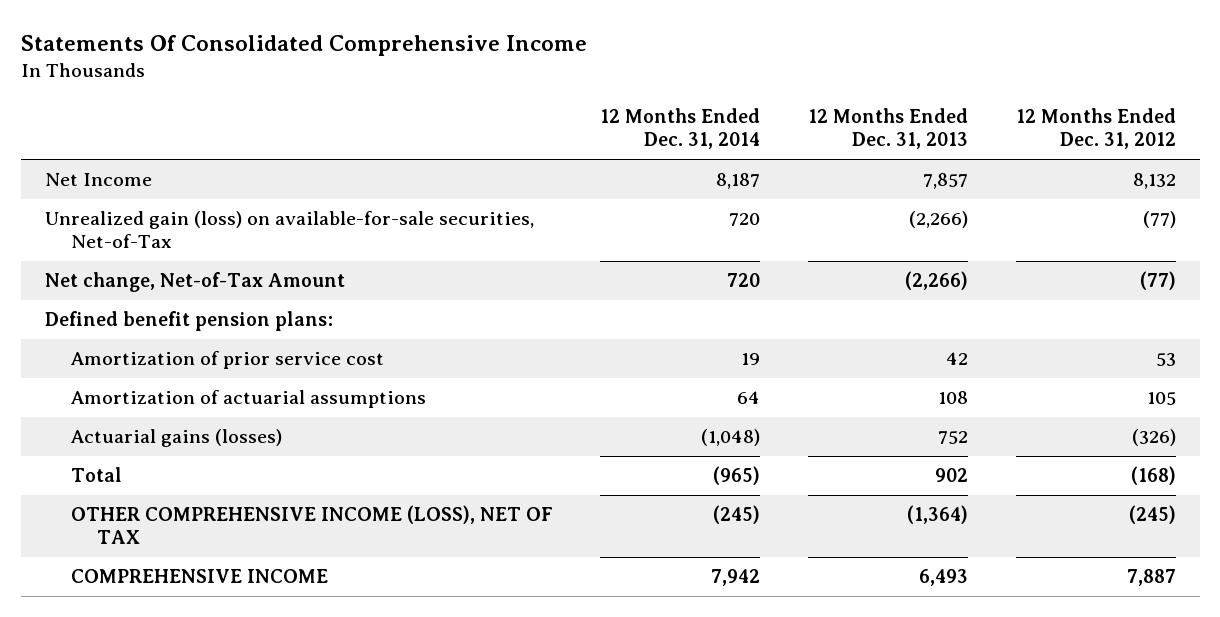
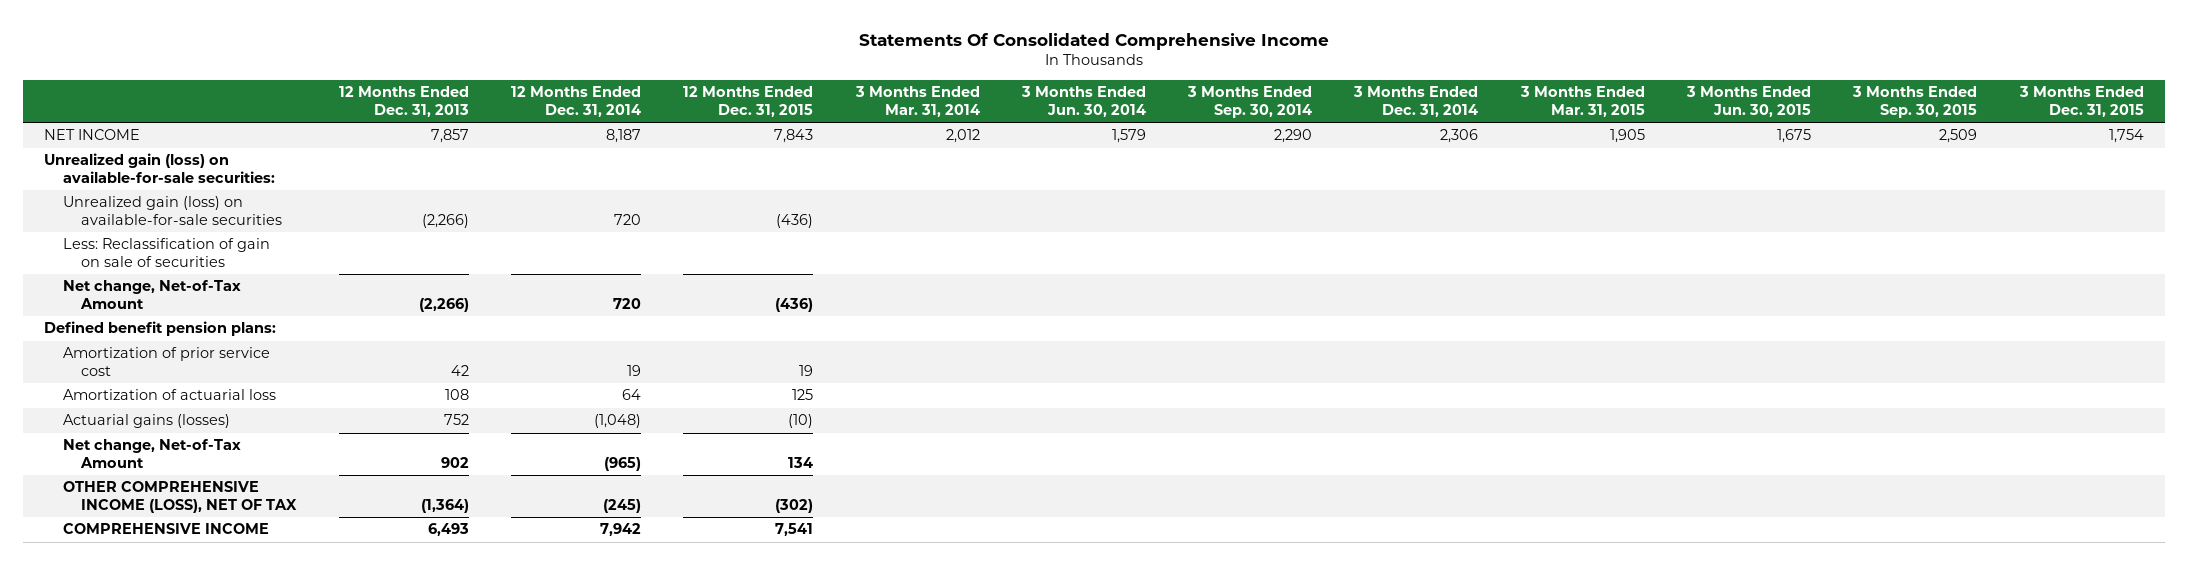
- | 12 Months Ended Dec. 31, 2014 | 12 Months Ended Dec. 31, 2013 | 12 Months Ended Dec. 31, 2012
+ | 12 Months Ended Dec. 31, 2013 | 12 Months Ended Dec. 31, 2014 | 12 Months Ended Dec. 31, 2015 | 3 Months Ended Mar. 31, 2014 | 3 Months Ended Jun. 30, 2014 | 3 Months Ended Sep. 30, 2014 | 3 Months Ended Dec. 31, 2014 | 3 Months Ended Mar. 31, 2015 | 3 Months Ended Jun. 30, 2015 | 3 Months Ended Sep. 30, 2015 | 3 Months Ended Dec. 31, 2015
- Net Income | 8,187 | 7,857 | 8,132
- Unrealized gain (loss) on available-for-sale securities, Net-of-Tax | 720 | (2,266) | (77)
+ NET INCOME | 7,857 | 8,187 | 7,843 | 2,012 | 1,579 | 2,290 | 2,306 | 1,905 | 1,675 | 2,509 | 1,754
+ Unrealized gain (loss) on available-for-sale securities:
+ Unrealized gain (loss) on available-for-sale securities | (2,266) | 720 | (436) | | | | | | | |
+ Less: Reclassification of gain on sale of securities
- Amortization of actuarial assumptions | 64 | 108 | 105
+ Amortization of actuarial loss | 108 | 64 | 125 | | | | | | | |
- Total | (965) | 902 | (168)
+ Net change, Net-of-Tax Amount | 902 | (965) | 134 | | | | | | | |

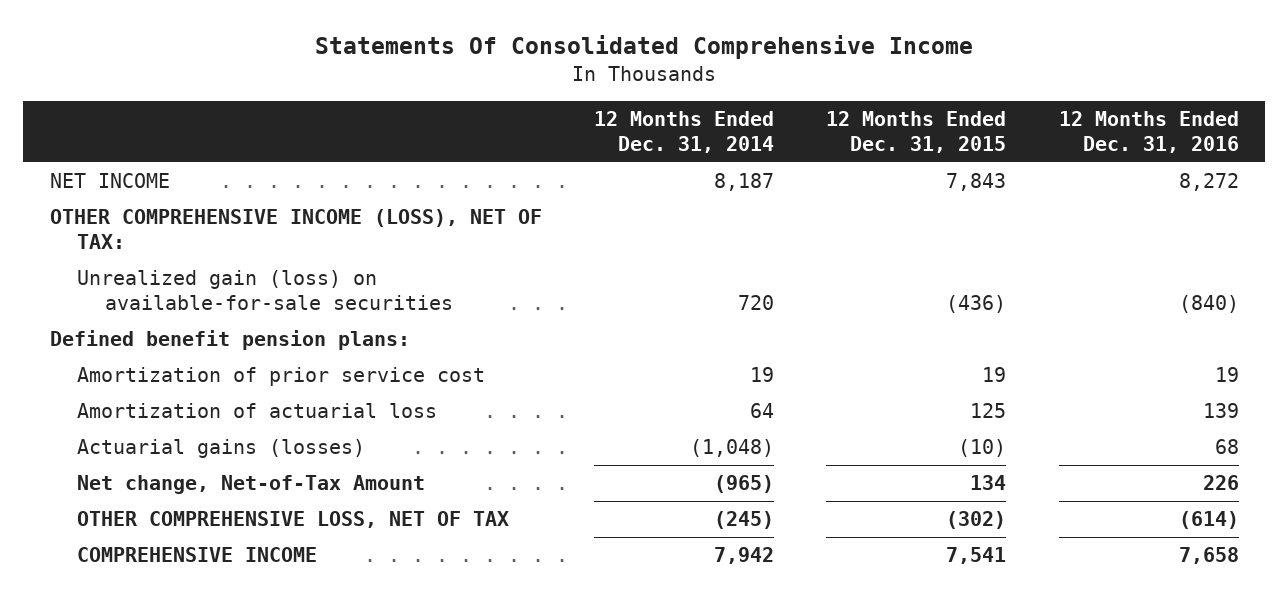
- | 12 Months Ended Dec. 31, 2013 | 12 Months Ended Dec. 31, 2014 | 12 Months Ended Dec. 31, 2015 | 3 Months Ended Mar. 31, 2014 | 3 Months Ended Jun. 30, 2014 | 3 Months Ended Sep. 30, 2014 | 3 Months Ended Dec. 31, 2014 | 3 Months Ended Mar. 31, 2015 | 3 Months Ended Jun. 30, 2015 | 3 Months Ended Sep. 30, 2015 | 3 Months Ended Dec. 31, 2015
+ | 12 Months Ended Dec. 31, 2014 | 12 Months Ended Dec. 31, 2015 | 12 Months Ended Dec. 31, 2016
- Unrealized gain (loss) on available-for-sale securities:
+ OTHER COMPREHENSIVE INCOME (LOSS), NET OF TAX:
- Less: Reclassification of gain on sale of securities
- Net change, Net-of-Tax Amount | (2,266) | 720 | (436) | | | | | | | |
- OTHER COMPREHENSIVE INCOME (LOSS), NET OF TAX | (1,364) | (245) | (302) | | | | | | | |
+ OTHER COMPREHENSIVE LOSS, NET OF TAX | (245) | (302) | (614)

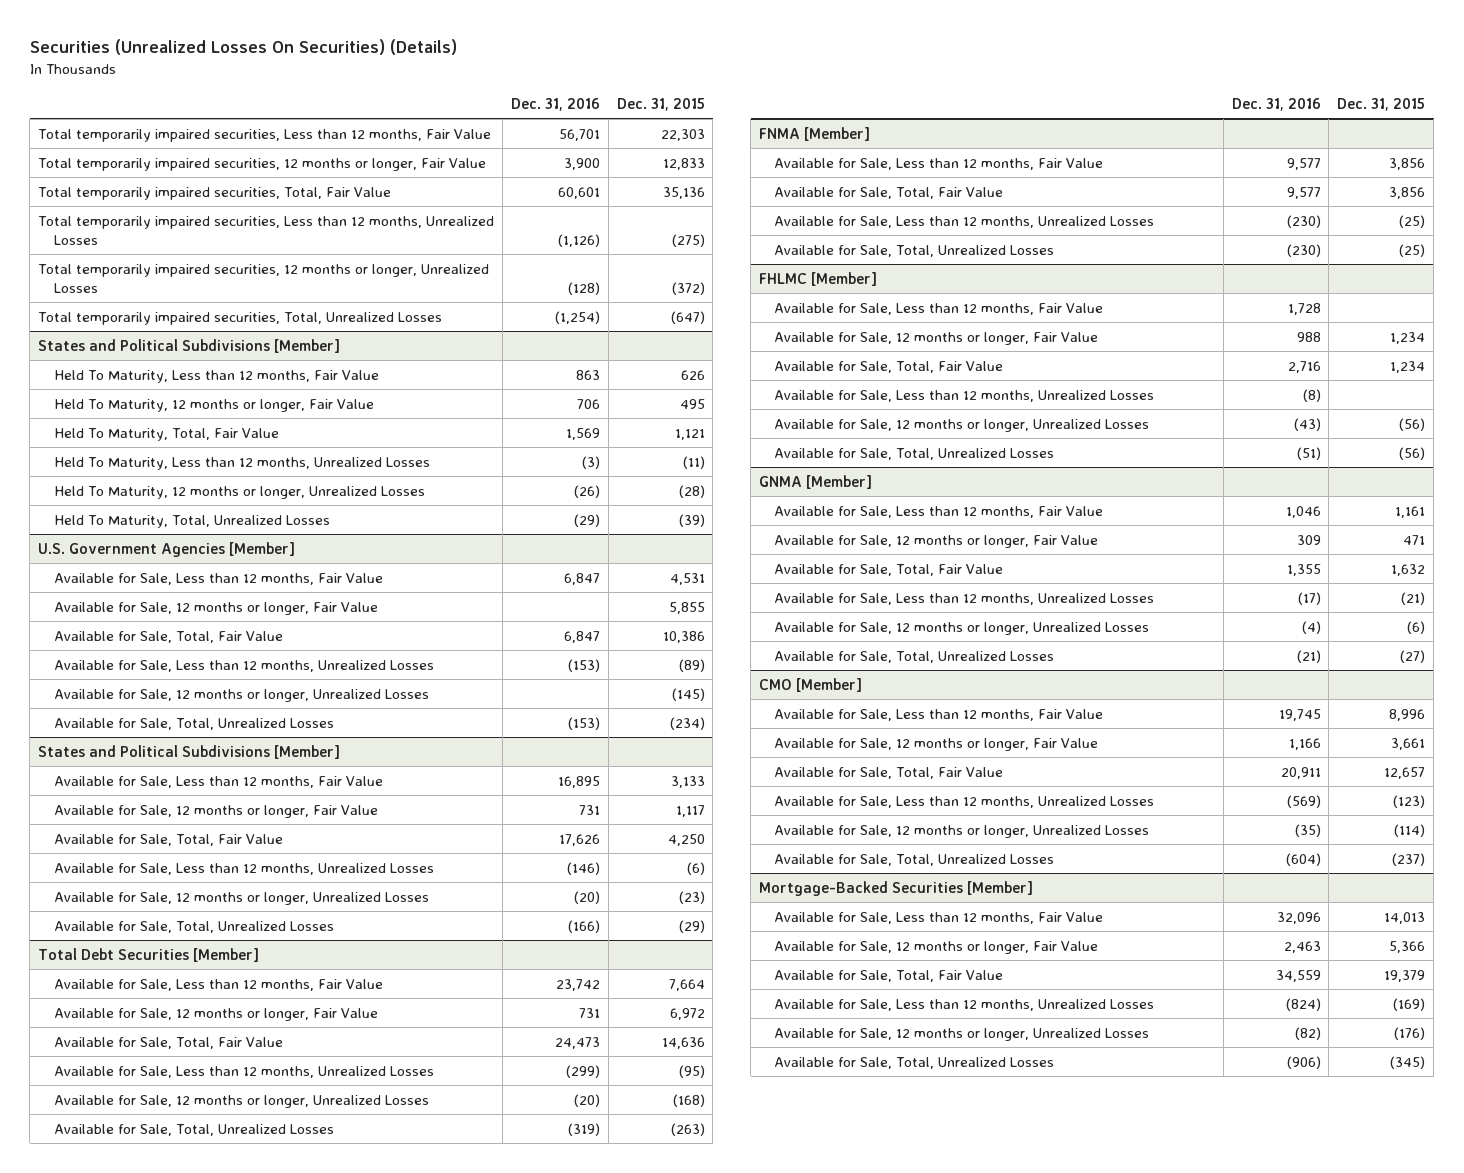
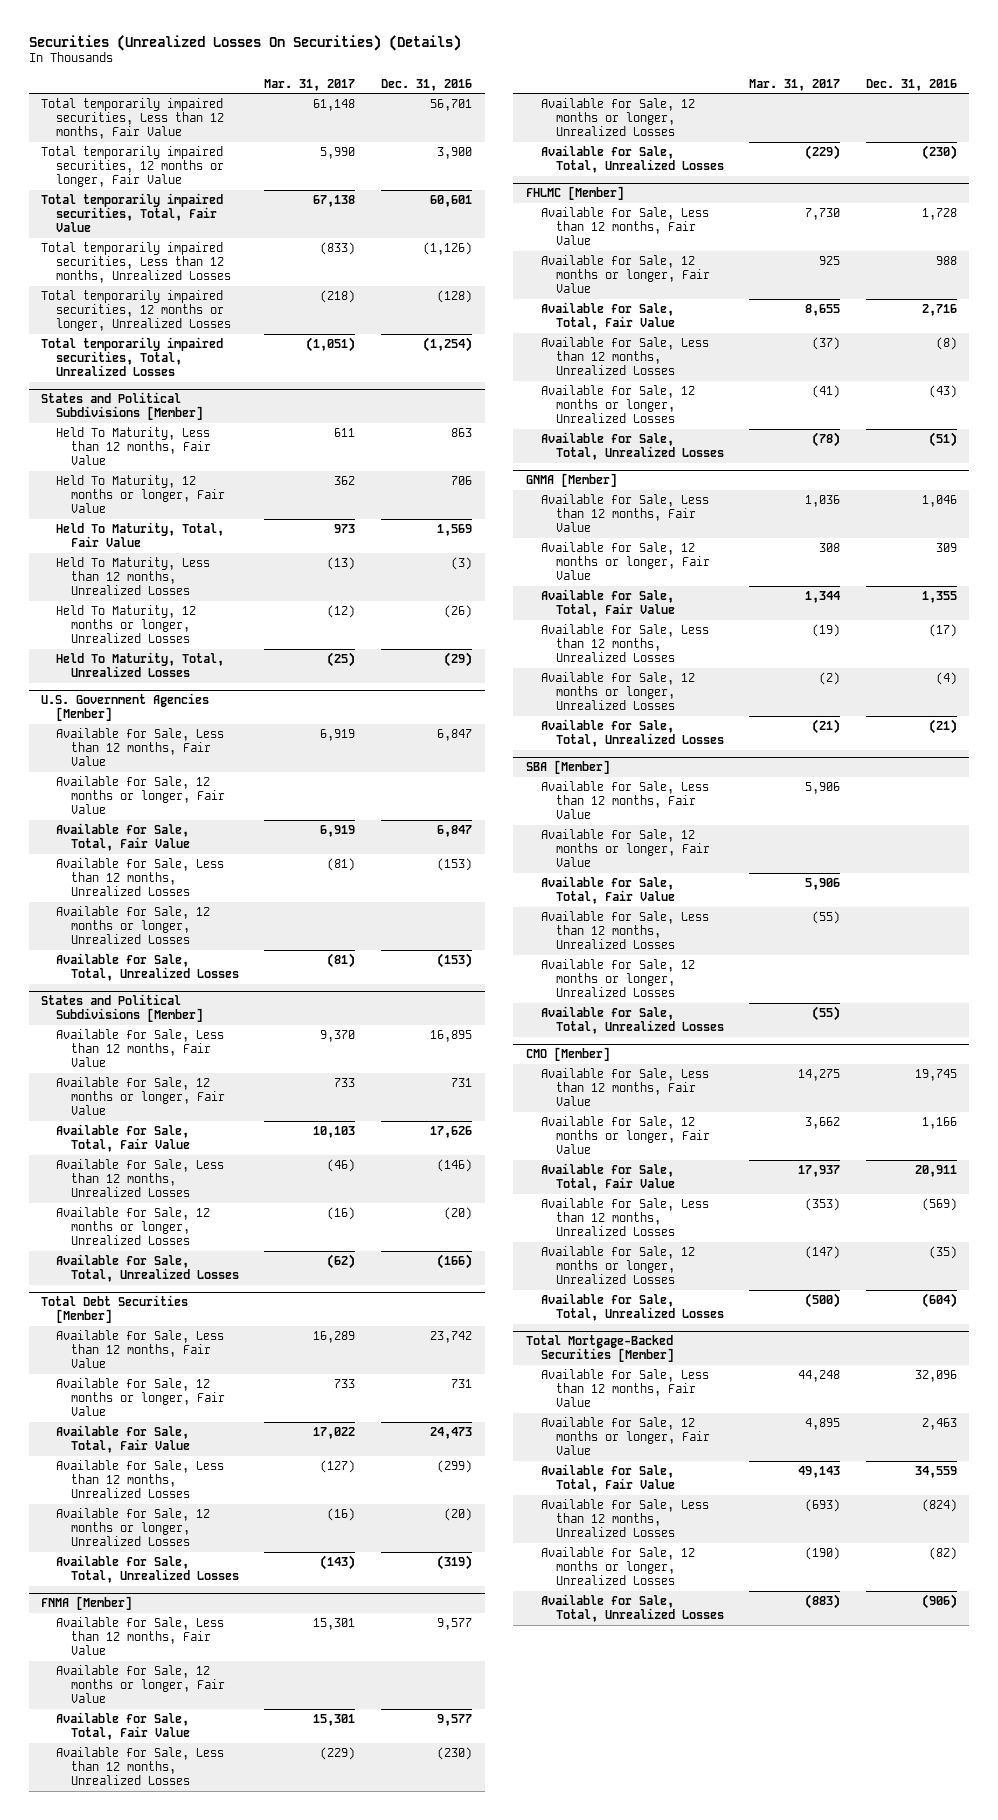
- | Dec. 31, 2016 | Dec. 31, 2015
+ | Mar. 31, 2017 | Dec. 31, 2016
@ FNMA [Member]
+ Available for Sale, 12 months or longer, Fair Value
+ Available for Sale, 12 months or longer, Unrealized Losses
+ SBA [Member]
+ Available for Sale, Less than 12 months, Fair Value | 5,906 |
+ Available for Sale, 12 months or longer, Fair Value
+ Available for Sale, Total, Fair Value | 5,906 |
+ Available for Sale, Less than 12 months, Unrealized Losses | (55) |
+ Available for Sale, 12 months or longer, Unrealized Losses
+ Available for Sale, Total, Unrealized Losses | (55) |
- Mortgage-Backed Securities [Member]
+ Total Mortgage-Backed Securities [Member]

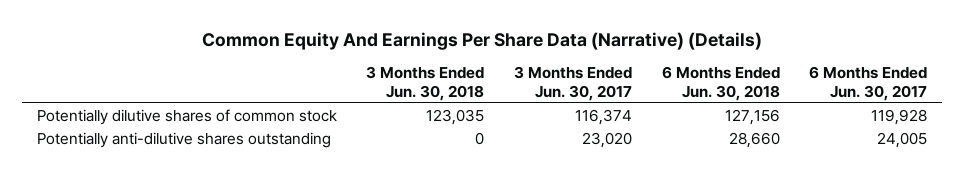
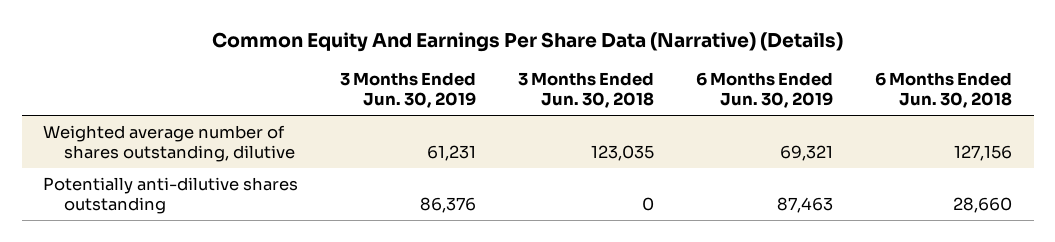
- | 3 Months Ended Jun. 30, 2018 | 3 Months Ended Jun. 30, 2017 | 6 Months Ended Jun. 30, 2018 | 6 Months Ended Jun. 30, 2017
+ | 3 Months Ended Jun. 30, 2019 | 3 Months Ended Jun. 30, 2018 | 6 Months Ended Jun. 30, 2019 | 6 Months Ended Jun. 30, 2018
- Potentially dilutive shares of common stock | 123,035 | 116,374 | 127,156 | 119,928
+ Weighted average number of shares outstanding, dilutive | 61,231 | 123,035 | 69,321 | 127,156

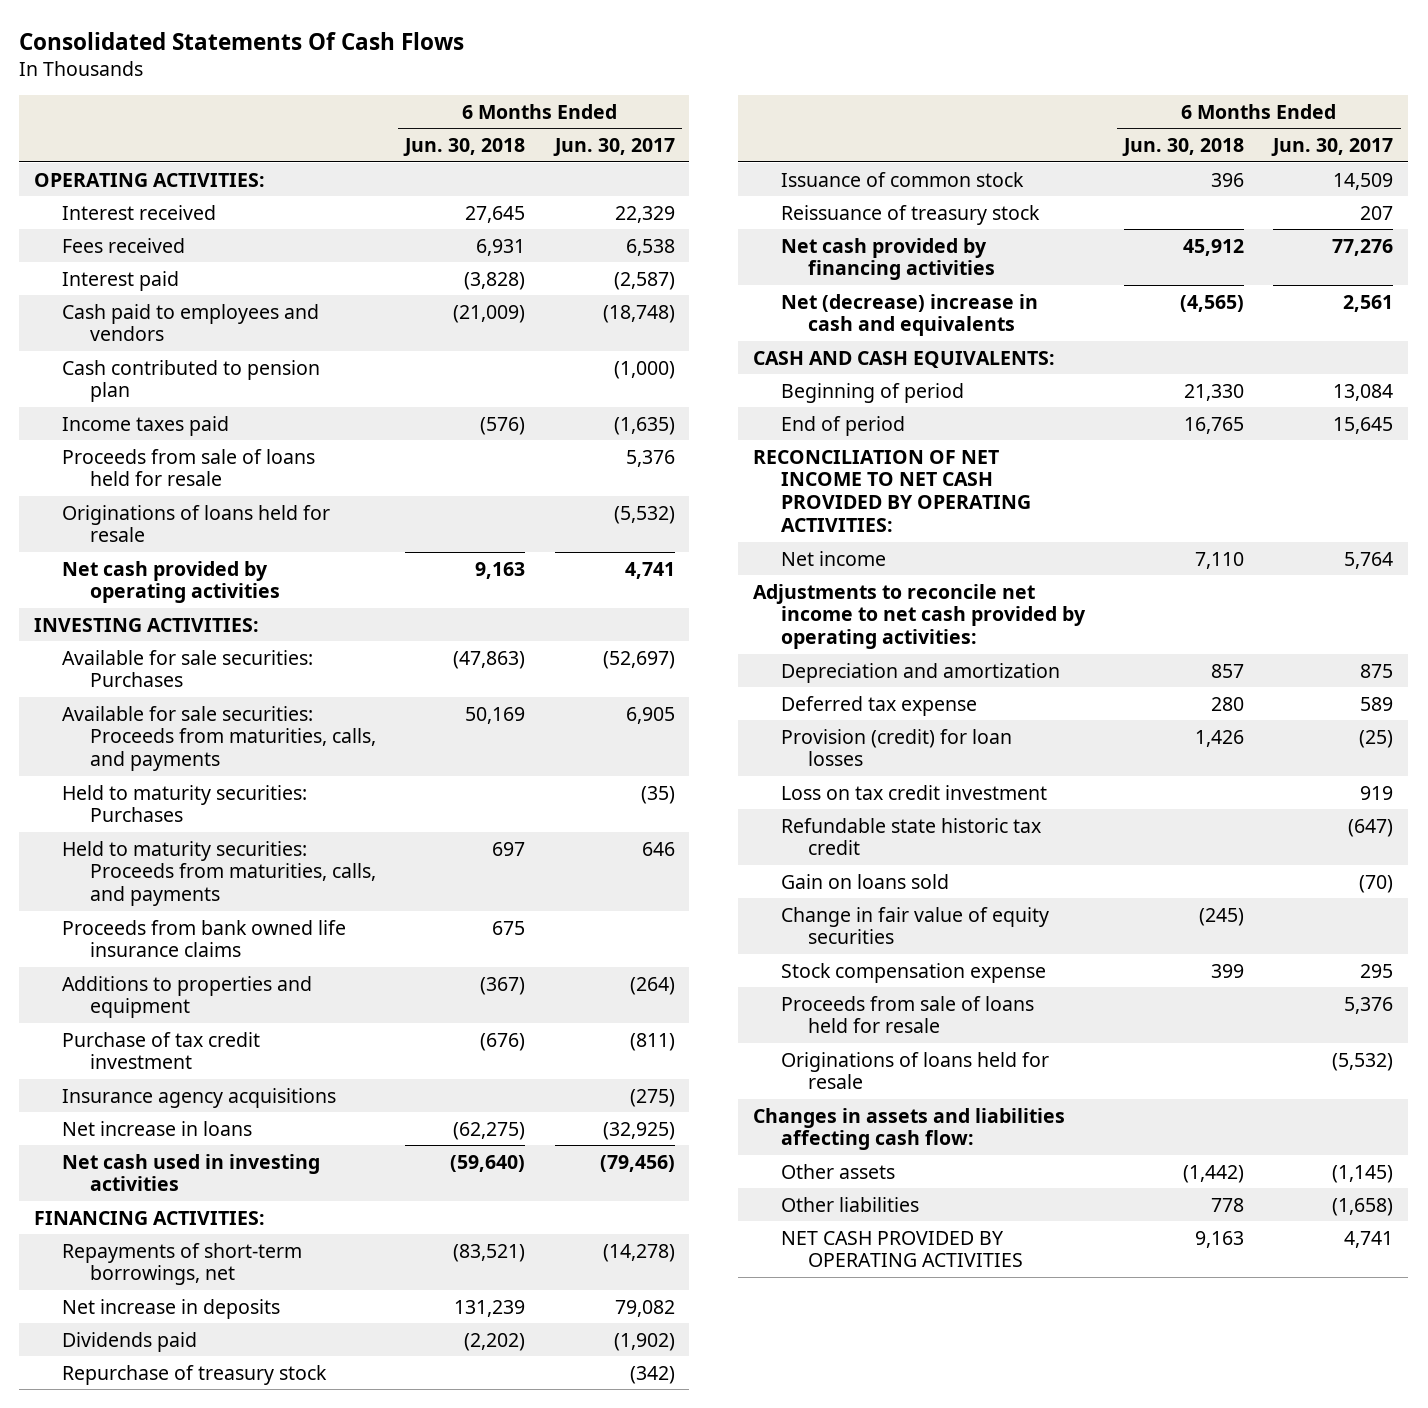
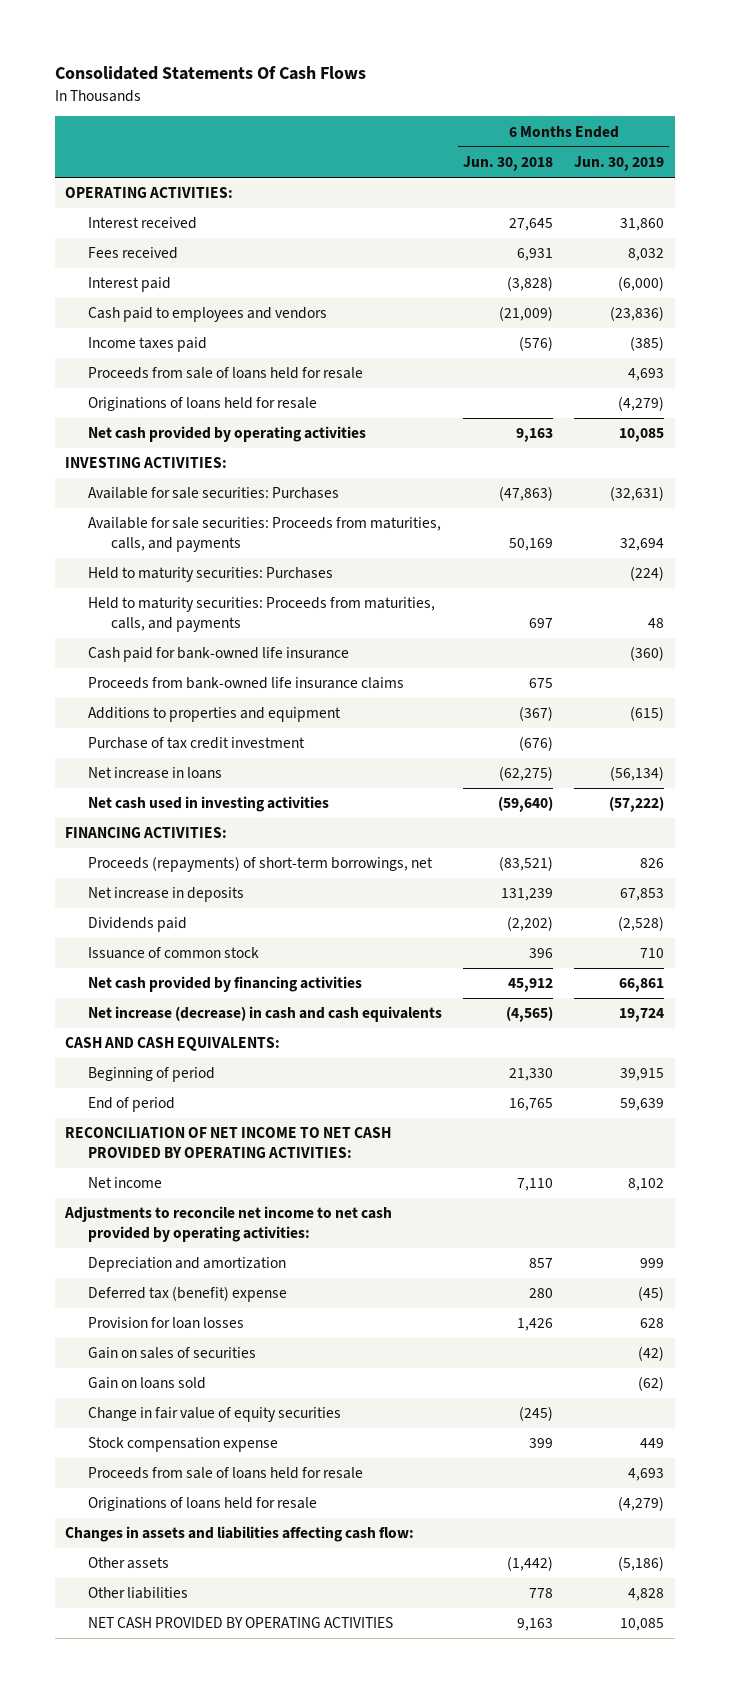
- | 6 Months Ended Jun. 30, 2018 | 6 Months Ended Jun. 30, 2017
+ | 6 Months Ended Jun. 30, 2018 | 6 Months Ended Jun. 30, 2019
- Cash contributed to pension plan | | (1,000)
- Proceeds from bank owned life insurance claims | 675 |
+ Cash paid for bank-owned life insurance | | (360)
+ Proceeds from bank-owned life insurance claims | 675 |
- Insurance agency acquisitions | | (275)
- Repayments of short-term borrowings, net | (83,521) | (14,278)
+ Proceeds (repayments) of short-term borrowings, net | (83,521) | 826
- Repurchase of treasury stock | | (342)
- Reissuance of treasury stock | | 207
- Net (decrease) increase in cash and equivalents | (4,565) | 2,561
+ Net increase (decrease) in cash and cash equivalents | (4,565) | 19,724
- Deferred tax expense | 280 | 589
- Provision (credit) for loan losses | 1,426 | (25)
- Loss on tax credit investment | | 919
- Refundable state historic tax credit | | (647)
+ Deferred tax (benefit) expense | 280 | (45)
+ Provision for loan losses | 1,426 | 628
+ Gain on sales of securities | | (42)

